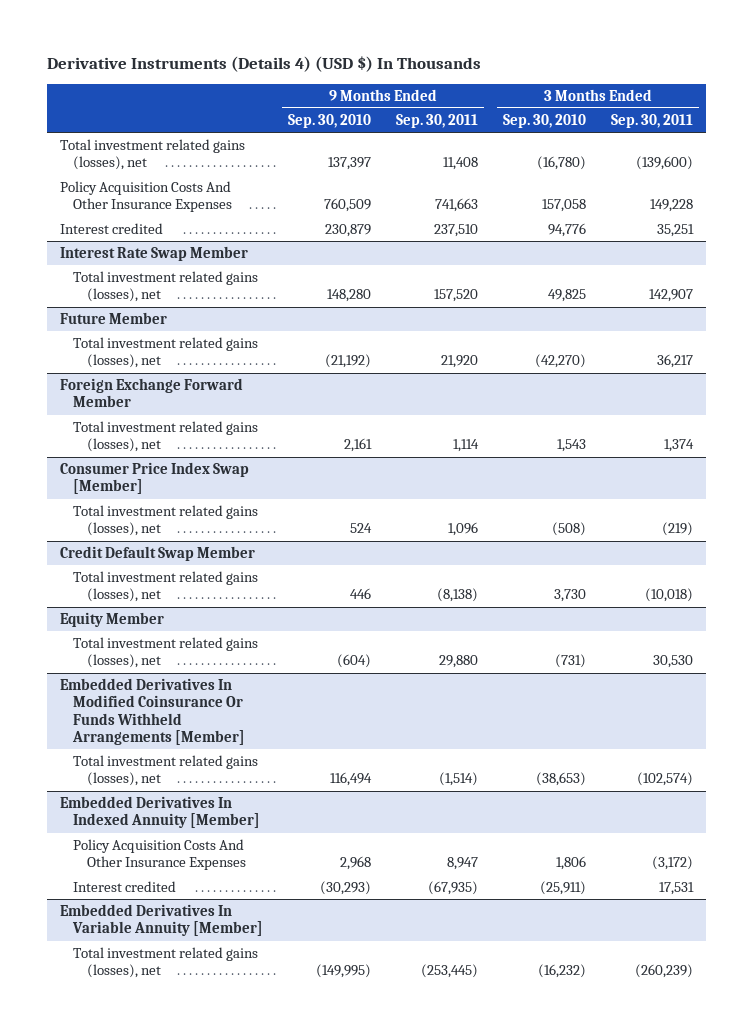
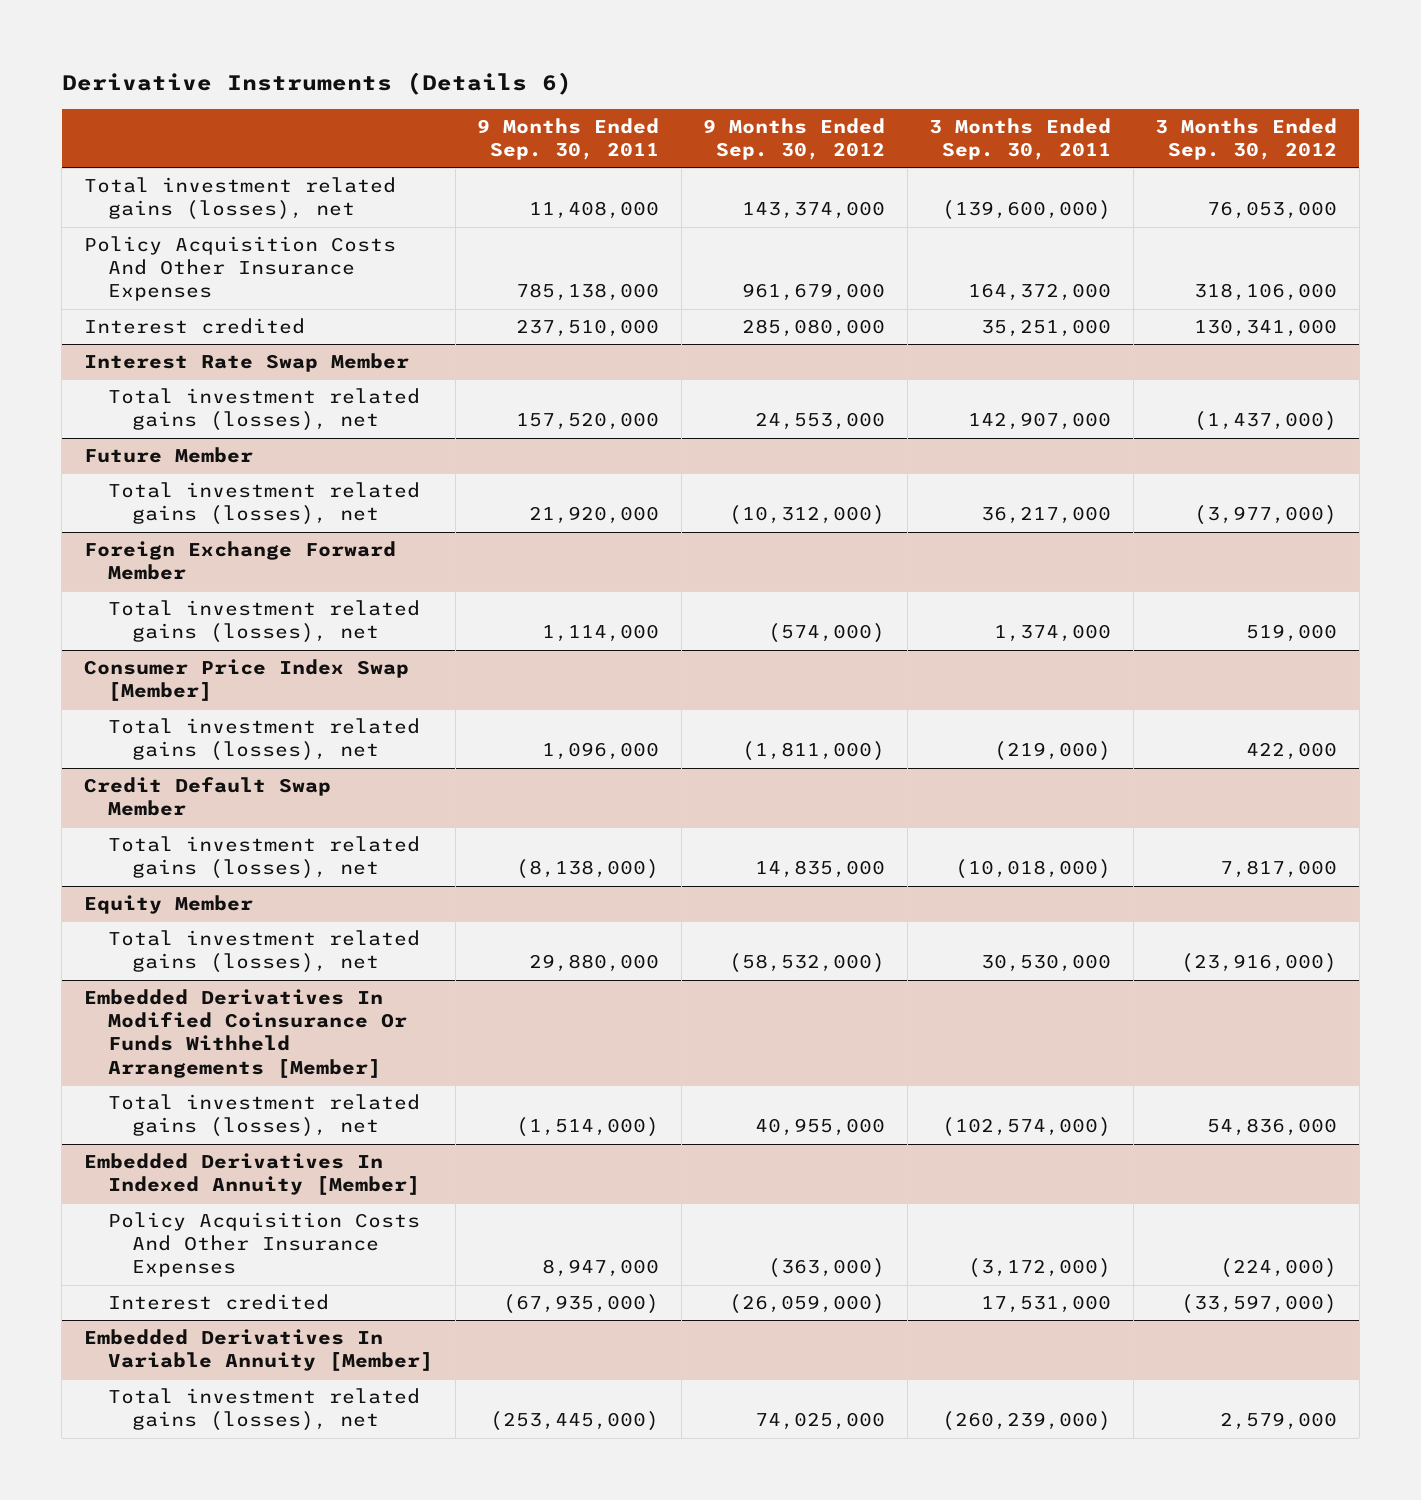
- Derivative Instruments (Details 4) (USD $) In Thousands
+ Derivative Instruments (Details 6)
- | 9 Months Ended Sep. 30, 2010 | 9 Months Ended Sep. 30, 2011 | 3 Months Ended Sep. 30, 2010 | 3 Months Ended Sep. 30, 2011
+ | 9 Months Ended Sep. 30, 2011 | 9 Months Ended Sep. 30, 2012 | 3 Months Ended Sep. 30, 2011 | 3 Months Ended Sep. 30, 2012
- Total investment related gains (losses), net | 137,397 | 11,408 | (16,780) | (139,600)
- Policy Acquisition Costs And Other Insurance Expenses | 760,509 | 741,663 | 157,058 | 149,228
- Interest credited | 230,879 | 237,510 | 94,776 | 35,251
+ Total investment related gains (losses), net | 11,408,000 | 143,374,000 | (139,600,000) | 76,053,000
+ Policy Acquisition Costs And Other Insurance Expenses | 785,138,000 | 961,679,000 | 164,372,000 | 318,106,000
+ Interest credited | 237,510,000 | 285,080,000 | 35,251,000 | 130,341,000
@ Interest Rate Swap Member
- Total investment related gains (losses), net | 148,280 | 157,520 | 49,825 | 142,907
+ Total investment related gains (losses), net | 157,520,000 | 24,553,000 | 142,907,000 | (1,437,000)
@ Future Member
- Total investment related gains (losses), net | (21,192) | 21,920 | (42,270) | 36,217
+ Total investment related gains (losses), net | 21,920,000 | (10,312,000) | 36,217,000 | (3,977,000)
@ Foreign Exchange Forward Member
- Total investment related gains (losses), net | 2,161 | 1,114 | 1,543 | 1,374
+ Total investment related gains (losses), net | 1,114,000 | (574,000) | 1,374,000 | 519,000
@ Consumer Price Index Swap [Member]
- Total investment related gains (losses), net | 524 | 1,096 | (508) | (219)
+ Total investment related gains (losses), net | 1,096,000 | (1,811,000) | (219,000) | 422,000
@ Credit Default Swap Member
- Total investment related gains (losses), net | 446 | (8,138) | 3,730 | (10,018)
+ Total investment related gains (losses), net | (8,138,000) | 14,835,000 | (10,018,000) | 7,817,000
@ Equity Member
- Total investment related gains (losses), net | (604) | 29,880 | (731) | 30,530
+ Total investment related gains (losses), net | 29,880,000 | (58,532,000) | 30,530,000 | (23,916,000)
@ Embedded Derivatives In Modified Coinsurance Or Funds Withheld Arrangements [Member]
- Total investment related gains (losses), net | 116,494 | (1,514) | (38,653) | (102,574)
+ Total investment related gains (losses), net | (1,514,000) | 40,955,000 | (102,574,000) | 54,836,000
@ Embedded Derivatives In Indexed Annuity [Member]
- Policy Acquisition Costs And Other Insurance Expenses | 2,968 | 8,947 | 1,806 | (3,172)
- Interest credited | (30,293) | (67,935) | (25,911) | 17,531
+ Policy Acquisition Costs And Other Insurance Expenses | 8,947,000 | (363,000) | (3,172,000) | (224,000)
+ Interest credited | (67,935,000) | (26,059,000) | 17,531,000 | (33,597,000)
@ Embedded Derivatives In Variable Annuity [Member]
- Total investment related gains (losses), net | (149,995) | (253,445) | (16,232) | (260,239)
+ Total investment related gains (losses), net | (253,445,000) | 74,025,000 | (260,239,000) | 2,579,000

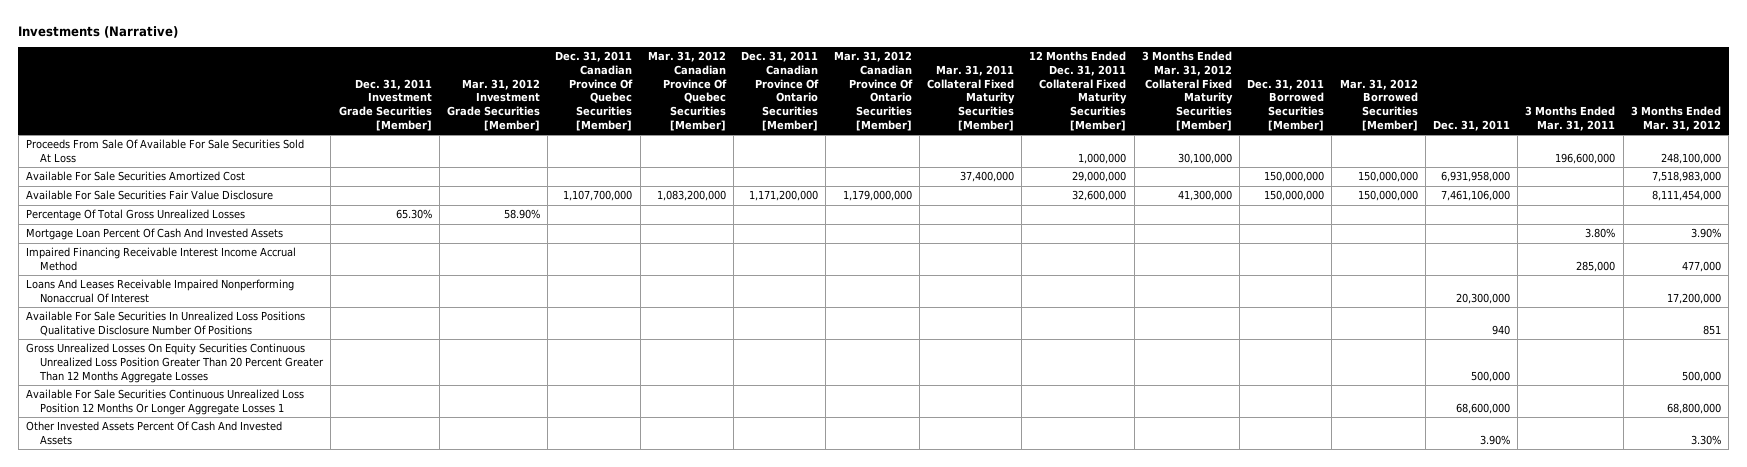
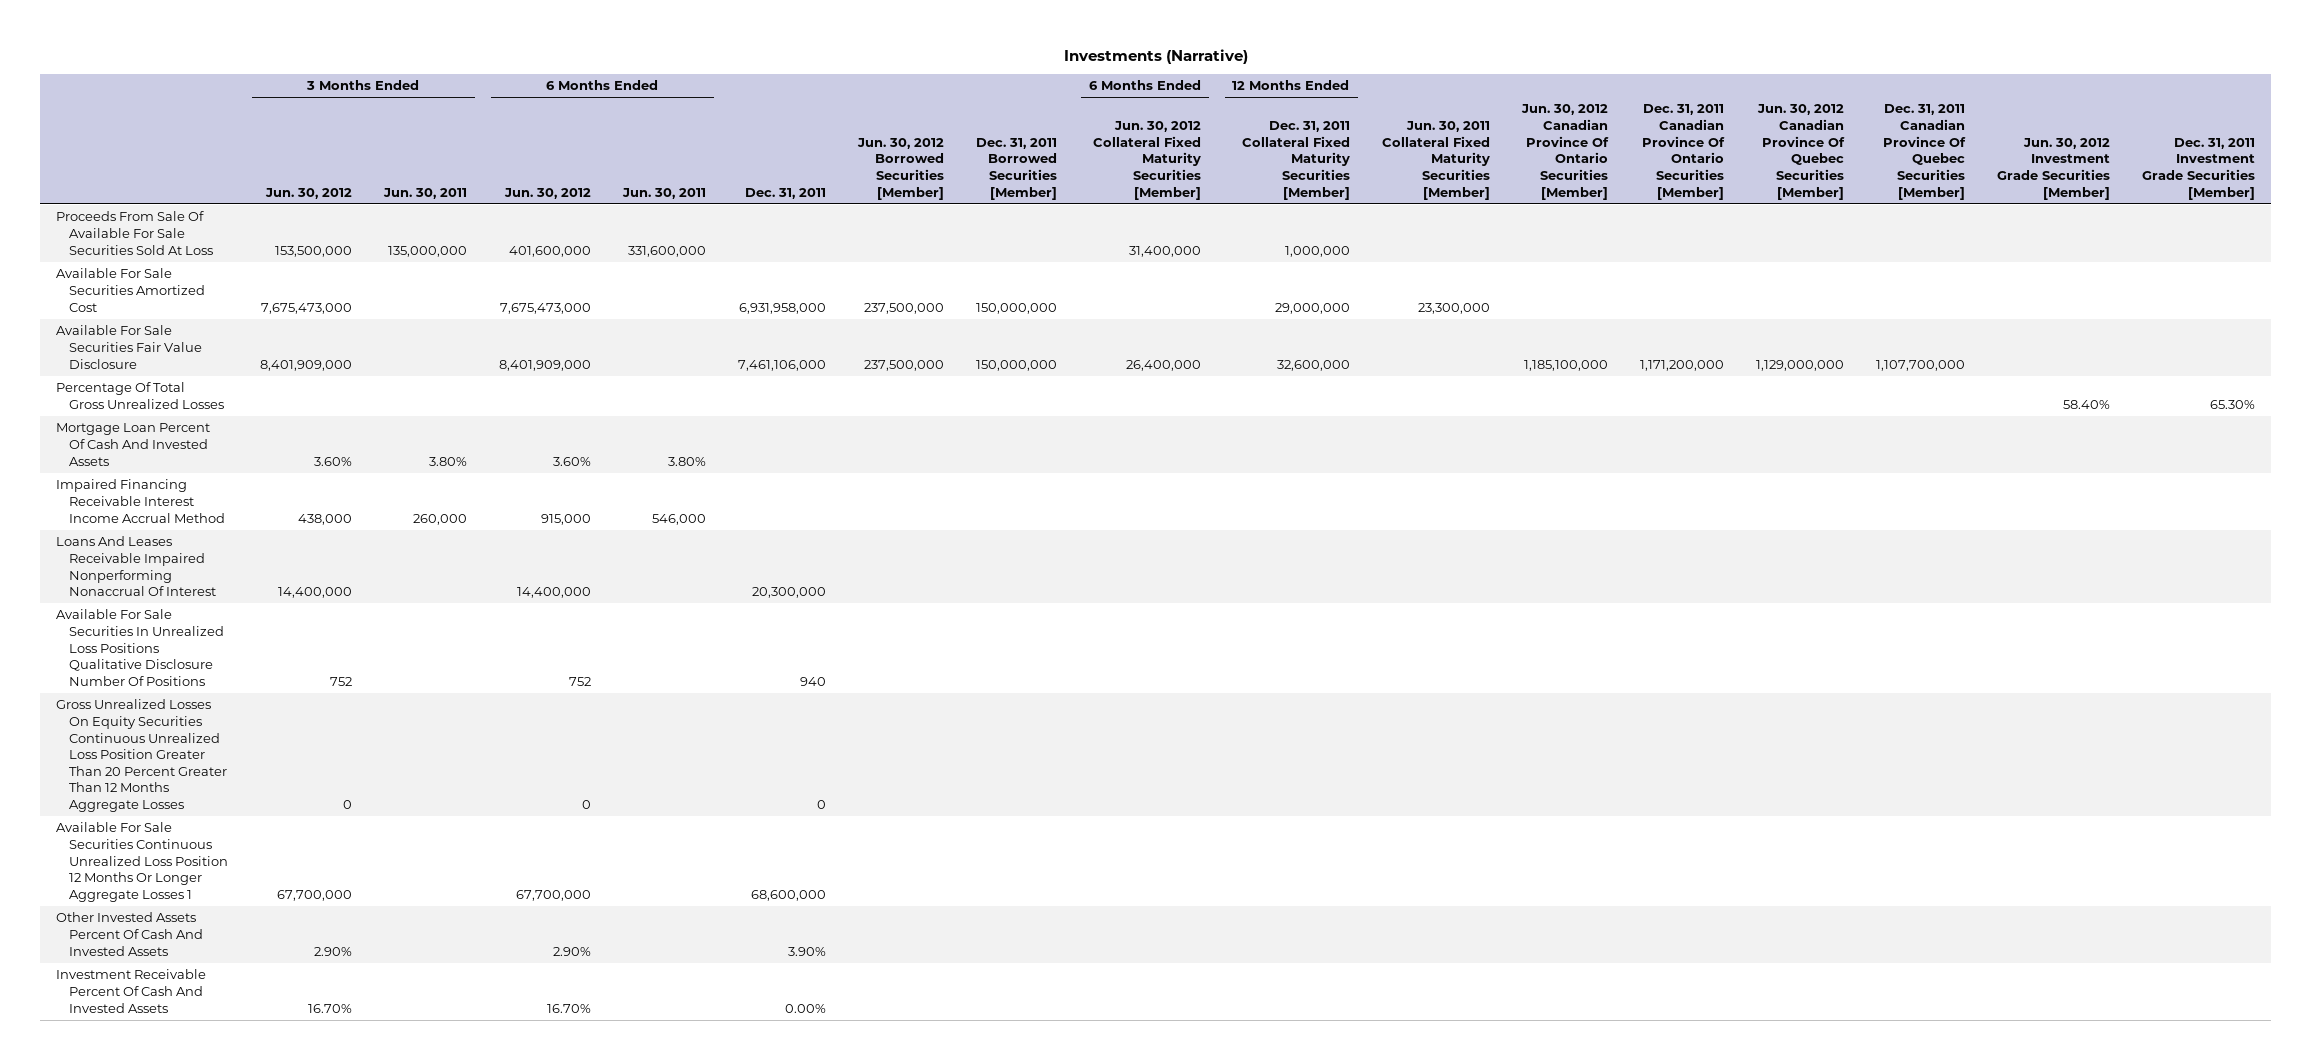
- | Dec. 31, 2011 Investment Grade Securities [Member] | Mar. 31, 2012 Investment Grade Securities [Member] | Dec. 31, 2011 Canadian Province Of Quebec Securities [Member] | Mar. 31, 2012 Canadian Province Of Quebec Securities [Member] | Dec. 31, 2011 Canadian Province Of Ontario Securities [Member] | Mar. 31, 2012 Canadian Province Of Ontario Securities [Member] | Mar. 31, 2011 Collateral Fixed Maturity Securities [Member] | 12 Months Ended Dec. 31, 2011 Collateral Fixed Maturity Securities [Member] | 3 Months Ended Mar. 31, 2012 Collateral Fixed Maturity Securities [Member] | Dec. 31, 2011 Borrowed Securities [Member] | Mar. 31, 2012 Borrowed Securities [Member] | Dec. 31, 2011 | 3 Months Ended Mar. 31, 2011 | 3 Months Ended Mar. 31, 2012
+ | 3 Months Ended Jun. 30, 2012 | 3 Months Ended Jun. 30, 2011 | 6 Months Ended Jun. 30, 2012 | 6 Months Ended Jun. 30, 2011 | Dec. 31, 2011 | Jun. 30, 2012 Borrowed Securities [Member] | Dec. 31, 2011 Borrowed Securities [Member] | 6 Months Ended Jun. 30, 2012 Collateral Fixed Maturity Securities [Member] | 12 Months Ended Dec. 31, 2011 Collateral Fixed Maturity Securities [Member] | Jun. 30, 2011 Collateral Fixed Maturity Securities [Member] | Jun. 30, 2012 Canadian Province Of Ontario Securities [Member] | Dec. 31, 2011 Canadian Province Of Ontario Securities [Member] | Jun. 30, 2012 Canadian Province Of Quebec Securities [Member] | Dec. 31, 2011 Canadian Province Of Quebec Securities [Member] | Jun. 30, 2012 Investment Grade Securities [Member] | Dec. 31, 2011 Investment Grade Securities [Member]
- Gross Unrealized Losses On Equity Securities Continuous Unrealized Loss Position Greater Than 20 Percent Greater Than 12 Months Aggregate Losses | | | | | | | | | | | | 500,000 | | 500,000
+ Gross Unrealized Losses On Equity Securities Continuous Unrealized Loss Position Greater Than 20 Percent Greater Than 12 Months Aggregate Losses | 0 | | 0 | | 0 | | | | | | | | | | |
+ Investment Receivable Percent Of Cash And Invested Assets | 16.70% | | 16.70% | | 0.00% | | | | | | | | | | |

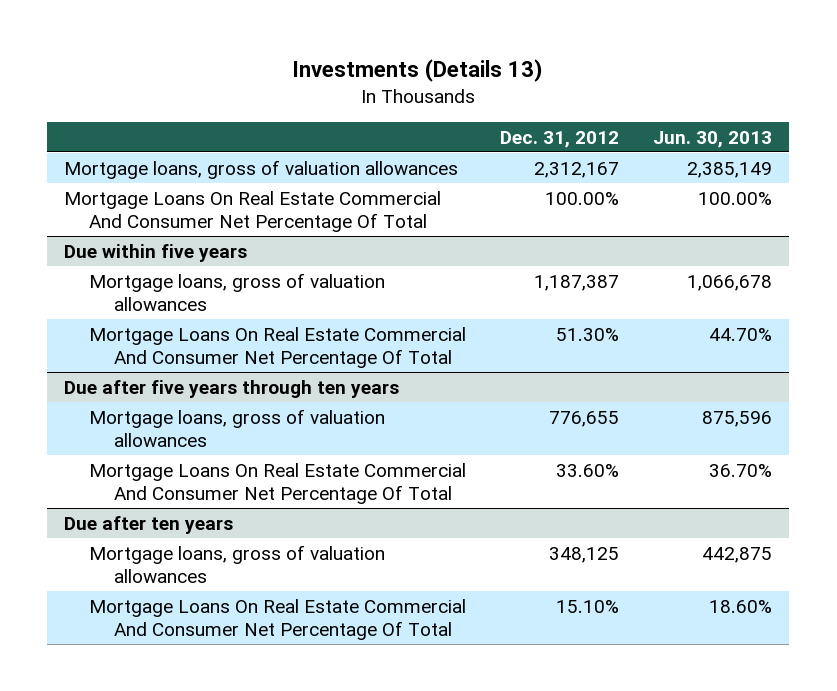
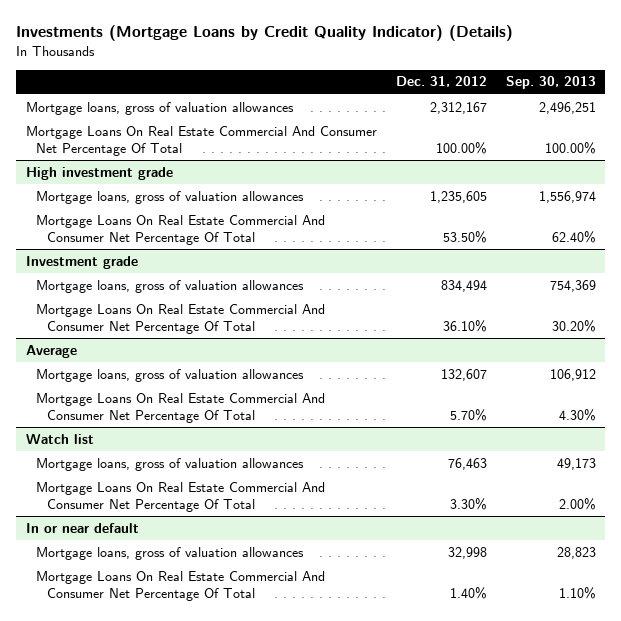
- Investments (Details 13)
+ Investments (Mortgage Loans by Credit Quality Indicator) (Details)
- | Dec. 31, 2012 | Jun. 30, 2013
+ | Dec. 31, 2012 | Sep. 30, 2013
- Due within five years
- Mortgage loans, gross of valuation allowances | 1,187,387 | 1,066,678
- Mortgage Loans On Real Estate Commercial And Consumer Net Percentage Of Total | 51.30% | 44.70%
- Due after five years through ten years
- Mortgage loans, gross of valuation allowances | 776,655 | 875,596
- Mortgage Loans On Real Estate Commercial And Consumer Net Percentage Of Total | 33.60% | 36.70%
- Due after ten years
- Mortgage loans, gross of valuation allowances | 348,125 | 442,875
- Mortgage Loans On Real Estate Commercial And Consumer Net Percentage Of Total | 15.10% | 18.60%
+ High investment grade
+ Mortgage loans, gross of valuation allowances | 1,235,605 | 1,556,974
+ Mortgage Loans On Real Estate Commercial And Consumer Net Percentage Of Total | 53.50% | 62.40%
+ Investment grade
+ Mortgage loans, gross of valuation allowances | 834,494 | 754,369
+ Mortgage Loans On Real Estate Commercial And Consumer Net Percentage Of Total | 36.10% | 30.20%
+ Average
+ Mortgage loans, gross of valuation allowances | 132,607 | 106,912
+ Mortgage Loans On Real Estate Commercial And Consumer Net Percentage Of Total | 5.70% | 4.30%
+ Watch list
+ Mortgage loans, gross of valuation allowances | 76,463 | 49,173
+ Mortgage Loans On Real Estate Commercial And Consumer Net Percentage Of Total | 3.30% | 2.00%
+ In or near default
+ Mortgage loans, gross of valuation allowances | 32,998 | 28,823
+ Mortgage Loans On Real Estate Commercial And Consumer Net Percentage Of Total | 1.40% | 1.10%

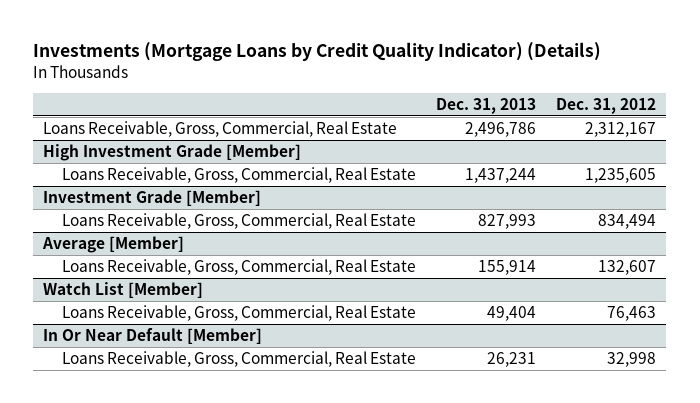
- | Dec. 31, 2012 | Sep. 30, 2013
+ | Dec. 31, 2013 | Dec. 31, 2012
- Mortgage loans, gross of valuation allowances | 2,312,167 | 2,496,251
- Mortgage Loans On Real Estate Commercial And Consumer Net Percentage Of Total | 100.00% | 100.00%
- High investment grade
- Mortgage loans, gross of valuation allowances | 1,235,605 | 1,556,974
- Mortgage Loans On Real Estate Commercial And Consumer Net Percentage Of Total | 53.50% | 62.40%
- Investment grade
- Mortgage loans, gross of valuation allowances | 834,494 | 754,369
- Mortgage Loans On Real Estate Commercial And Consumer Net Percentage Of Total | 36.10% | 30.20%
- Average
- Mortgage loans, gross of valuation allowances | 132,607 | 106,912
- Mortgage Loans On Real Estate Commercial And Consumer Net Percentage Of Total | 5.70% | 4.30%
- Watch list
- Mortgage loans, gross of valuation allowances | 76,463 | 49,173
- Mortgage Loans On Real Estate Commercial And Consumer Net Percentage Of Total | 3.30% | 2.00%
- In or near default
- Mortgage loans, gross of valuation allowances | 32,998 | 28,823
- Mortgage Loans On Real Estate Commercial And Consumer Net Percentage Of Total | 1.40% | 1.10%
+ Loans Receivable, Gross, Commercial, Real Estate | 2,496,786 | 2,312,167
+ High Investment Grade [Member]
+ Loans Receivable, Gross, Commercial, Real Estate | 1,437,244 | 1,235,605
+ Investment Grade [Member]
+ Loans Receivable, Gross, Commercial, Real Estate | 827,993 | 834,494
+ Average [Member]
+ Loans Receivable, Gross, Commercial, Real Estate | 155,914 | 132,607
+ Watch List [Member]
+ Loans Receivable, Gross, Commercial, Real Estate | 49,404 | 76,463
+ In Or Near Default [Member]
+ Loans Receivable, Gross, Commercial, Real Estate | 26,231 | 32,998

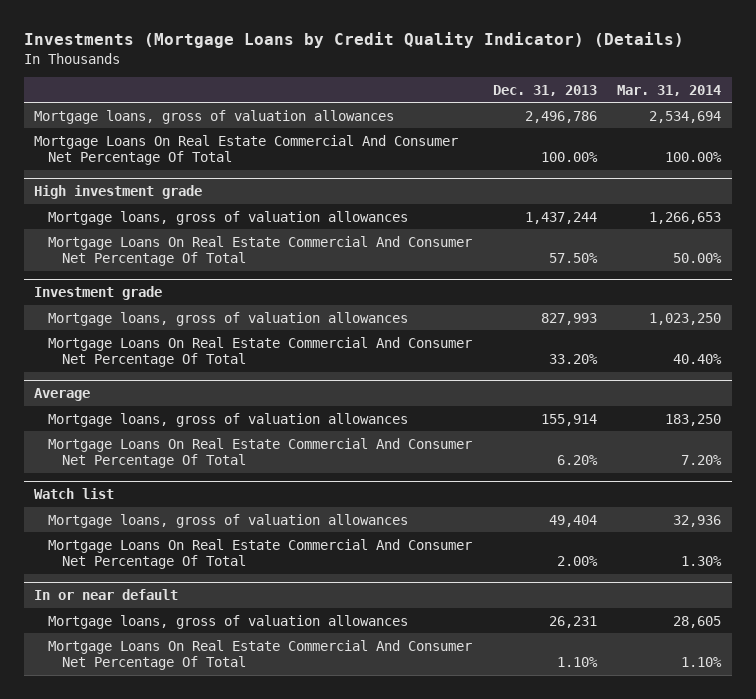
- | Dec. 31, 2013 | Dec. 31, 2012
+ | Dec. 31, 2013 | Mar. 31, 2014
- Loans Receivable, Gross, Commercial, Real Estate | 2,496,786 | 2,312,167
- High Investment Grade [Member]
- Loans Receivable, Gross, Commercial, Real Estate | 1,437,244 | 1,235,605
- Investment Grade [Member]
- Loans Receivable, Gross, Commercial, Real Estate | 827,993 | 834,494
- Average [Member]
- Loans Receivable, Gross, Commercial, Real Estate | 155,914 | 132,607
- Watch List [Member]
- Loans Receivable, Gross, Commercial, Real Estate | 49,404 | 76,463
- In Or Near Default [Member]
- Loans Receivable, Gross, Commercial, Real Estate | 26,231 | 32,998
+ Mortgage loans, gross of valuation allowances | 2,496,786 | 2,534,694
+ Mortgage Loans On Real Estate Commercial And Consumer Net Percentage Of Total | 100.00% | 100.00%
+ High investment grade
+ Mortgage loans, gross of valuation allowances | 1,437,244 | 1,266,653
+ Mortgage Loans On Real Estate Commercial And Consumer Net Percentage Of Total | 57.50% | 50.00%
+ Investment grade
+ Mortgage loans, gross of valuation allowances | 827,993 | 1,023,250
+ Mortgage Loans On Real Estate Commercial And Consumer Net Percentage Of Total | 33.20% | 40.40%
+ Average
+ Mortgage loans, gross of valuation allowances | 155,914 | 183,250
+ Mortgage Loans On Real Estate Commercial And Consumer Net Percentage Of Total | 6.20% | 7.20%
+ Watch list
+ Mortgage loans, gross of valuation allowances | 49,404 | 32,936
+ Mortgage Loans On Real Estate Commercial And Consumer Net Percentage Of Total | 2.00% | 1.30%
+ In or near default
+ Mortgage loans, gross of valuation allowances | 26,231 | 28,605
+ Mortgage Loans On Real Estate Commercial And Consumer Net Percentage Of Total | 1.10% | 1.10%

